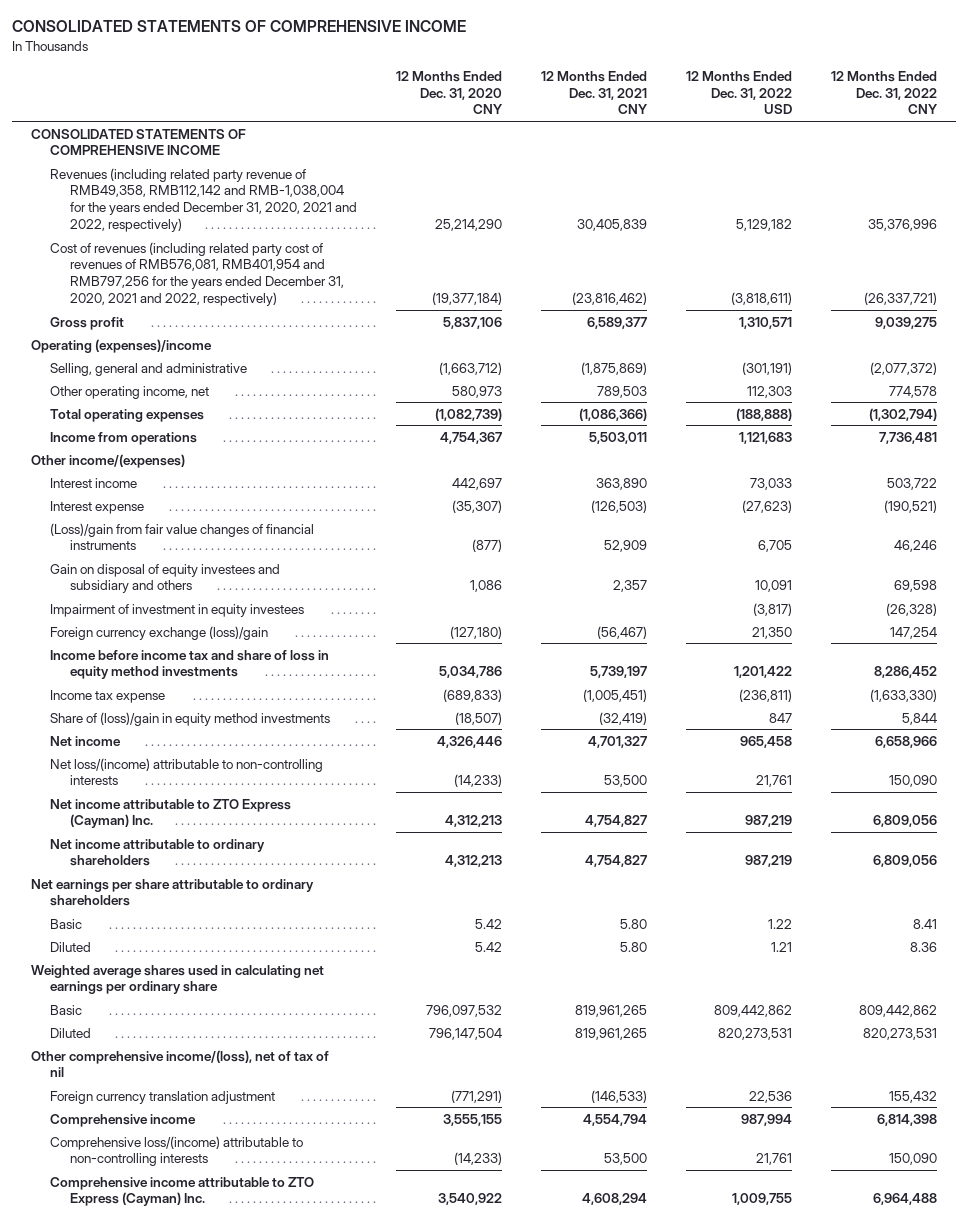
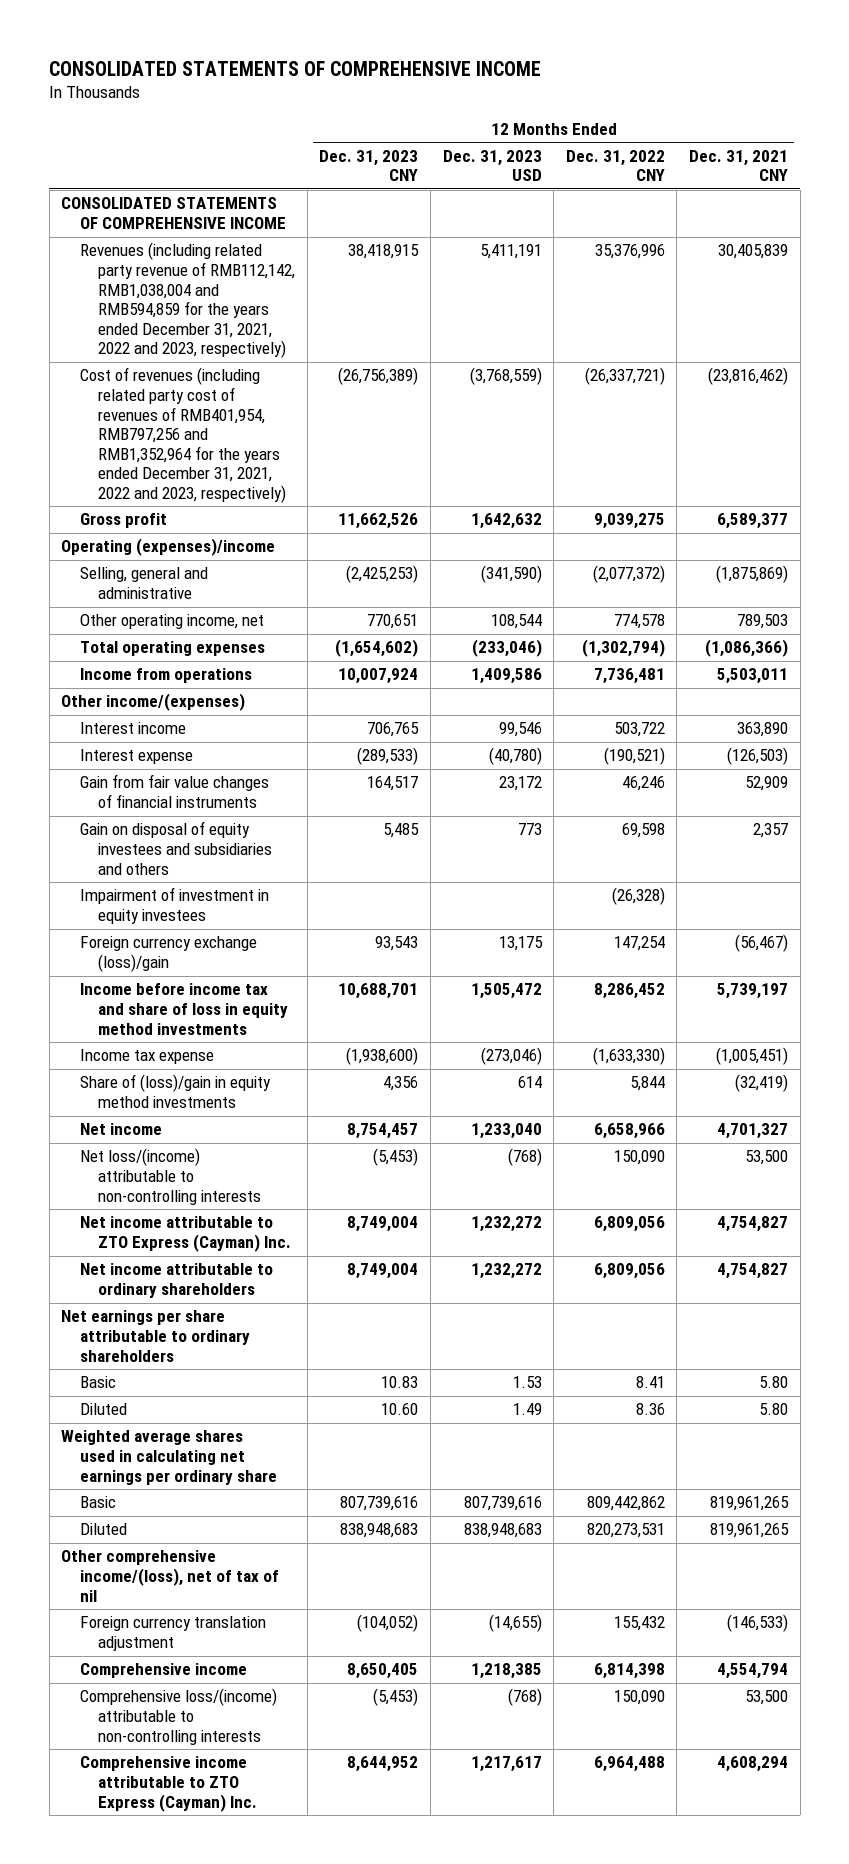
- | 12 Months Ended Dec. 31, 2020 CNY | 12 Months Ended Dec. 31, 2021 CNY | 12 Months Ended Dec. 31, 2022 USD | 12 Months Ended Dec. 31, 2022 CNY
+ | 12 Months Ended Dec. 31, 2023 CNY | 12 Months Ended Dec. 31, 2023 USD | 12 Months Ended Dec. 31, 2022 CNY | 12 Months Ended Dec. 31, 2021 CNY
- Revenues (including related party revenue of RMB49,358, RMB112,142 and RMB-1,038,004 for the years ended December 31, 2020, 2021 and 2022, respectively) | 25,214,290 | 30,405,839 | 5,129,182 | 35,376,996
- Cost of revenues (including related party cost of revenues of RMB576,081, RMB401,954 and RMB797,256 for the years ended December 31, 2020, 2021 and 2022, respectively) | (19,377,184) | (23,816,462) | (3,818,611) | (26,337,721)
+ Revenues (including related party revenue of RMB112,142, RMB1,038,004 and RMB594,859 for the years ended December 31, 2021, 2022 and 2023, respectively) | 38,418,915 | 5,411,191 | 35,376,996 | 30,405,839
+ Cost of revenues (including related party cost of revenues of RMB401,954, RMB797,256 and RMB1,352,964 for the years ended December 31, 2021, 2022 and 2023, respectively) | (26,756,389) | (3,768,559) | (26,337,721) | (23,816,462)
- (Loss)/gain from fair value changes of financial instruments | (877) | 52,909 | 6,705 | 46,246
- Gain on disposal of equity investees and subsidiary and others | 1,086 | 2,357 | 10,091 | 69,598
+ Gain from fair value changes of financial instruments | 164,517 | 23,172 | 46,246 | 52,909
+ Gain on disposal of equity investees and subsidiaries and others | 5,485 | 773 | 69,598 | 2,357

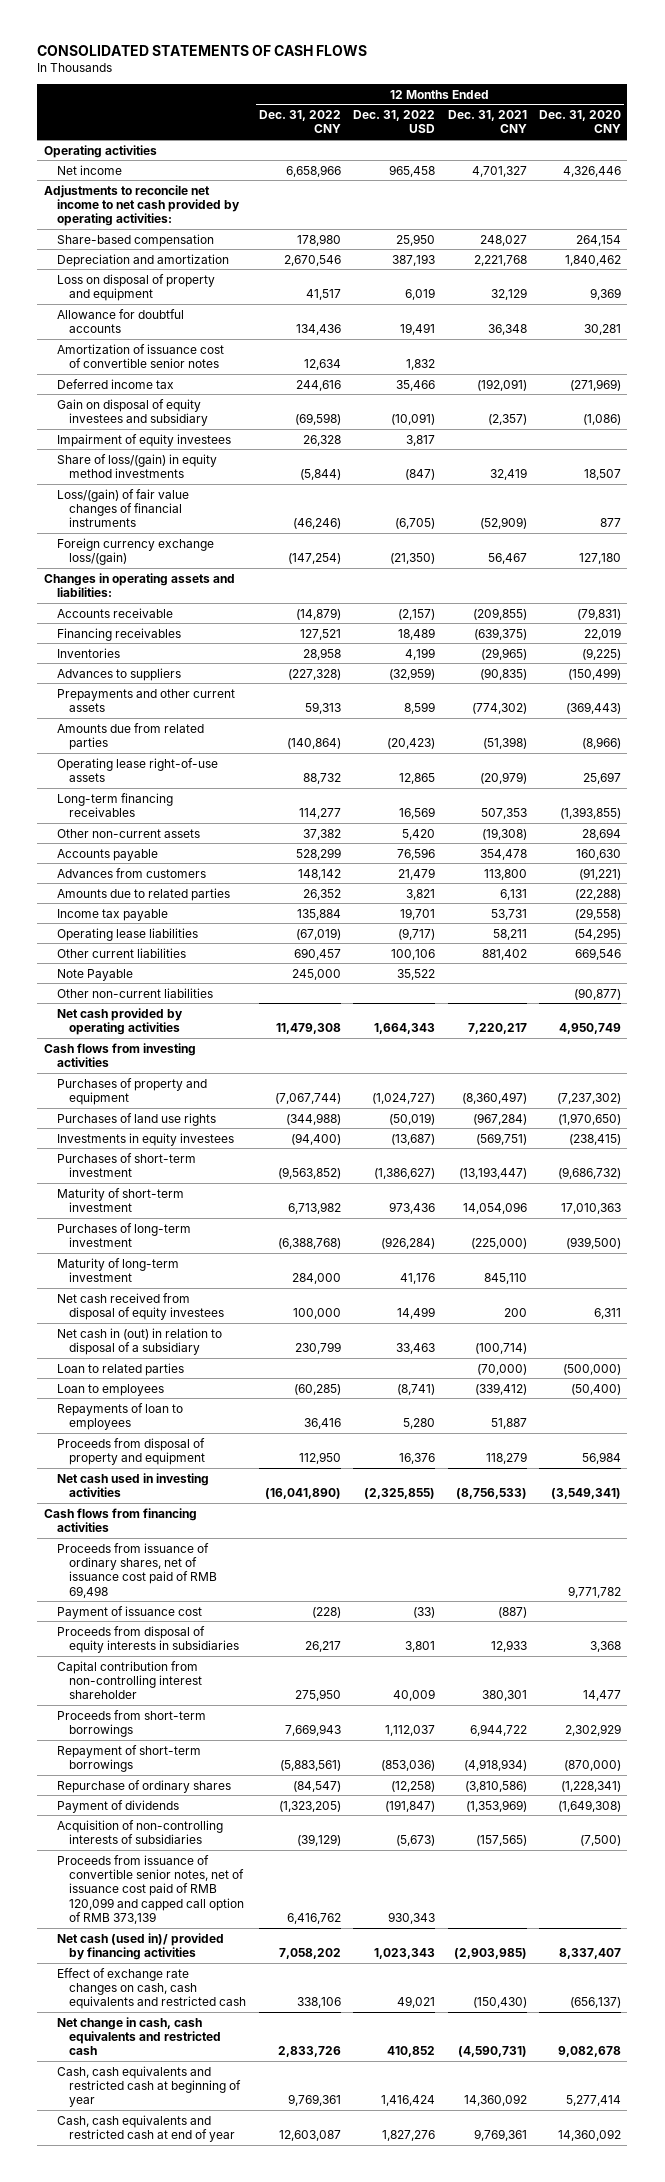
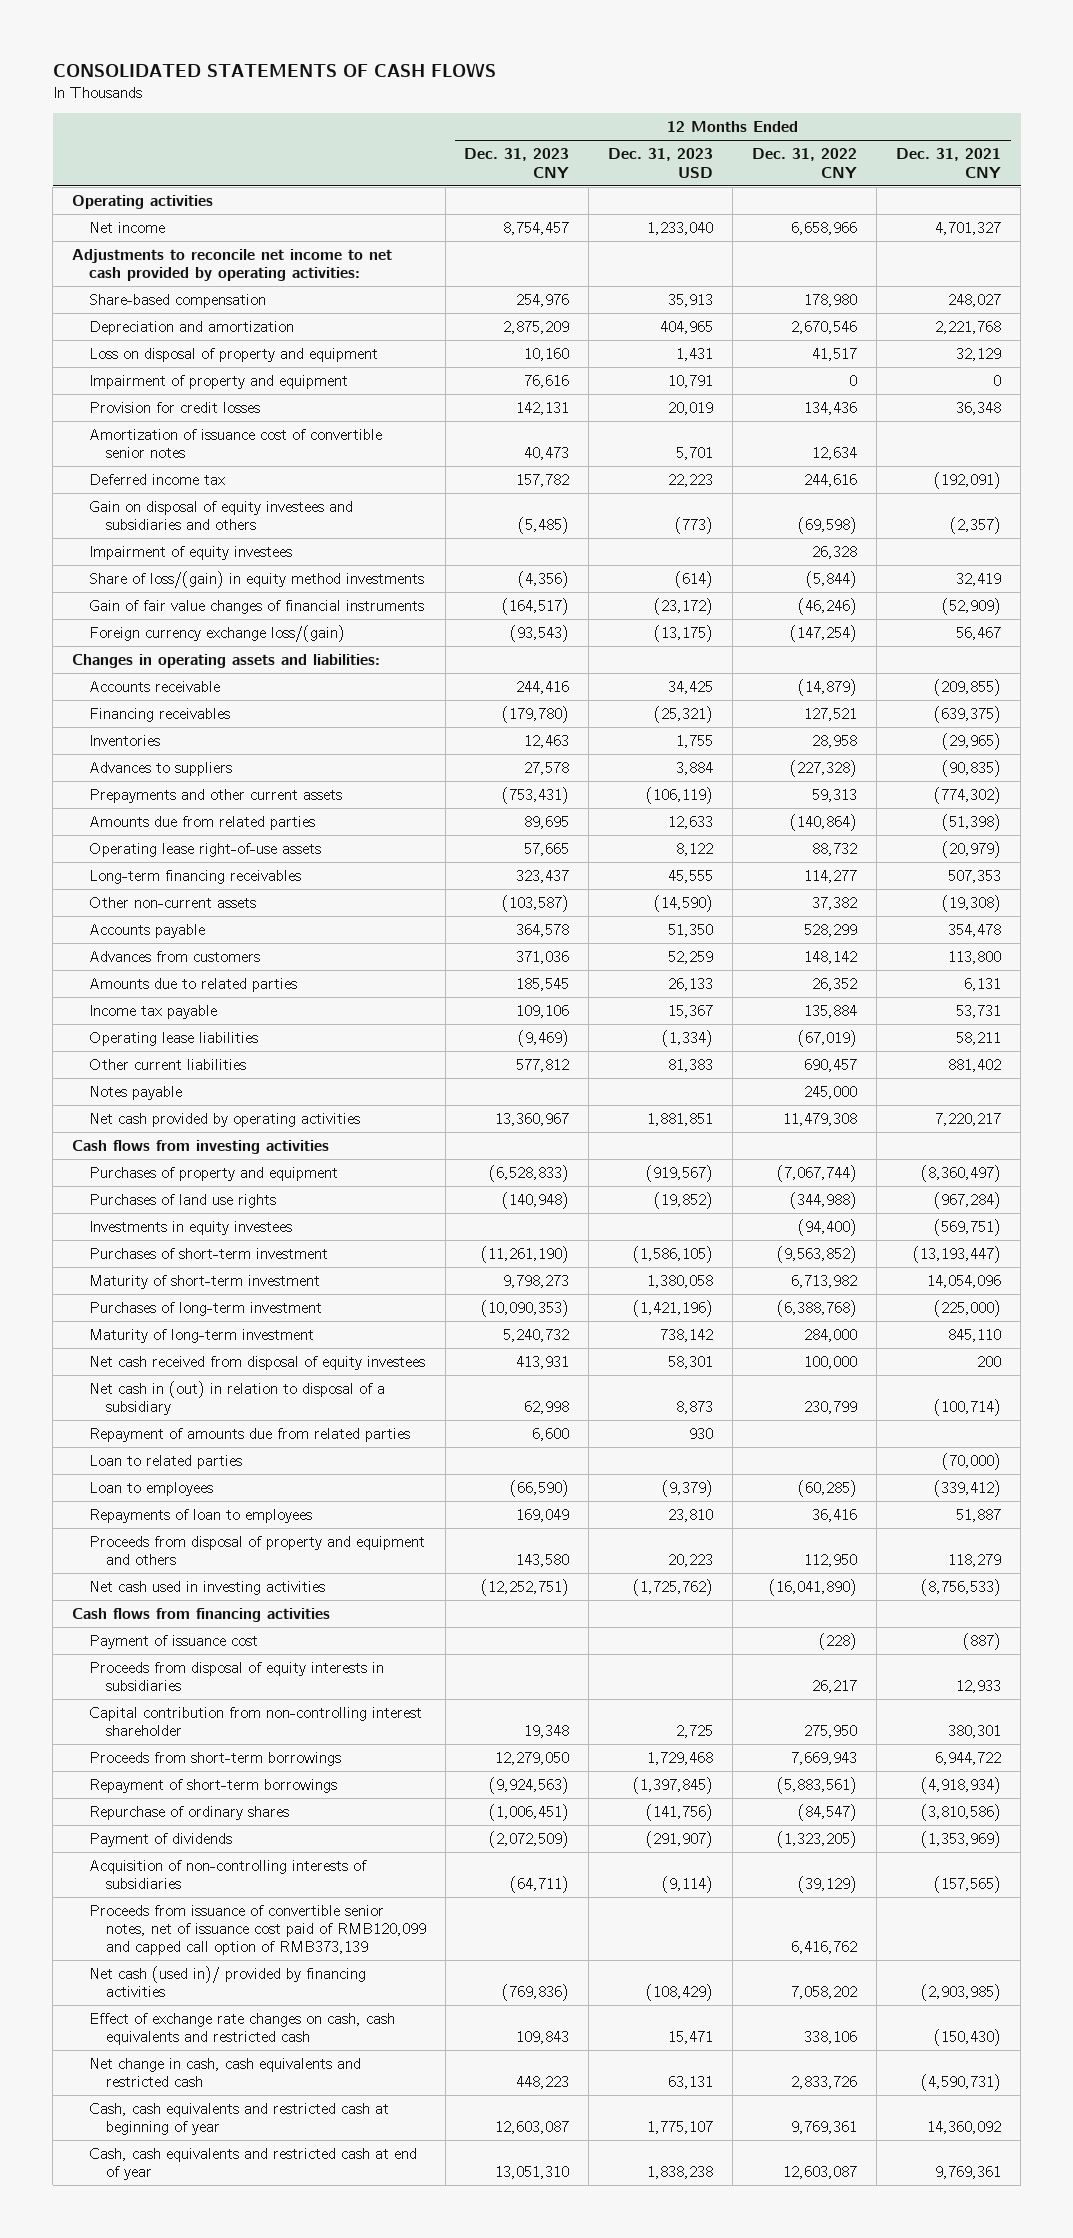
- | 12 Months Ended Dec. 31, 2022 CNY | 12 Months Ended Dec. 31, 2022 USD | 12 Months Ended Dec. 31, 2021 CNY | 12 Months Ended Dec. 31, 2020 CNY
+ | 12 Months Ended Dec. 31, 2023 CNY | 12 Months Ended Dec. 31, 2023 USD | 12 Months Ended Dec. 31, 2022 CNY | 12 Months Ended Dec. 31, 2021 CNY
- Allowance for doubtful accounts | 134,436 | 19,491 | 36,348 | 30,281
+ Impairment of property and equipment | 76,616 | 10,791 | 0 | 0
+ Provision for credit losses | 142,131 | 20,019 | 134,436 | 36,348
- Gain on disposal of equity investees and subsidiary | (69,598) | (10,091) | (2,357) | (1,086)
+ Gain on disposal of equity investees and subsidiaries and others | (5,485) | (773) | (69,598) | (2,357)
- Loss/(gain) of fair value changes of financial instruments | (46,246) | (6,705) | (52,909) | 877
+ Gain of fair value changes of financial instruments | (164,517) | (23,172) | (46,246) | (52,909)
- Note Payable | 245,000 | 35,522 | |
- Other non-current liabilities | | | | (90,877)
+ Notes payable | | | 245,000 |
+ Repayment of amounts due from related parties | 6,600 | 930 | |
- Proceeds from disposal of property and equipment | 112,950 | 16,376 | 118,279 | 56,984
+ Proceeds from disposal of property and equipment and others | 143,580 | 20,223 | 112,950 | 118,279
- Proceeds from issuance of ordinary shares, net of issuance cost paid of RMB 69,498 | | | | 9,771,782
- Proceeds from issuance of convertible senior notes, net of issuance cost paid of RMB 120,099 and capped call option of RMB 373,139 | 6,416,762 | 930,343 | |
+ Proceeds from issuance of convertible senior notes, net of issuance cost paid of RMB120,099 and capped call option of RMB373,139 | | | 6,416,762 |

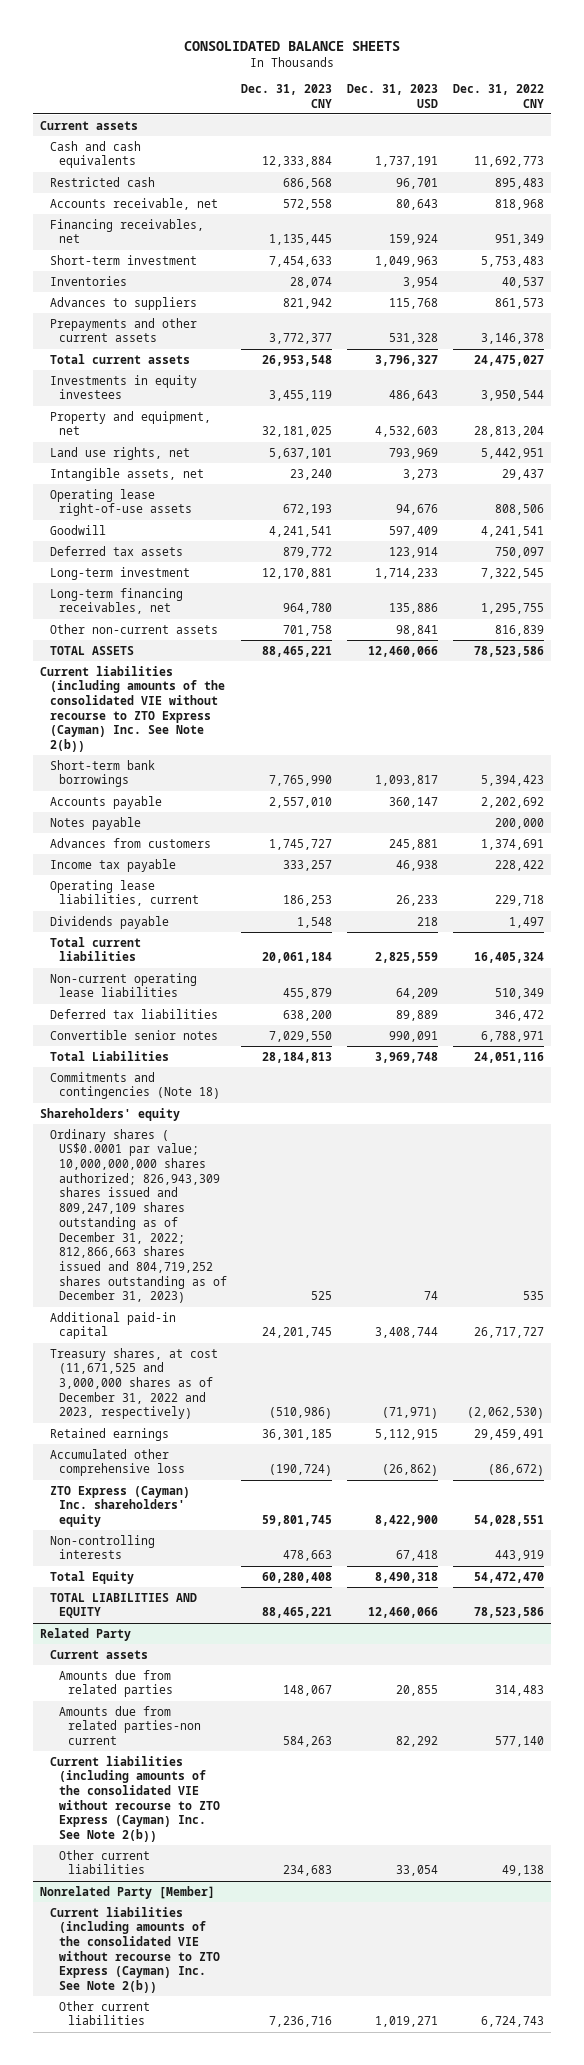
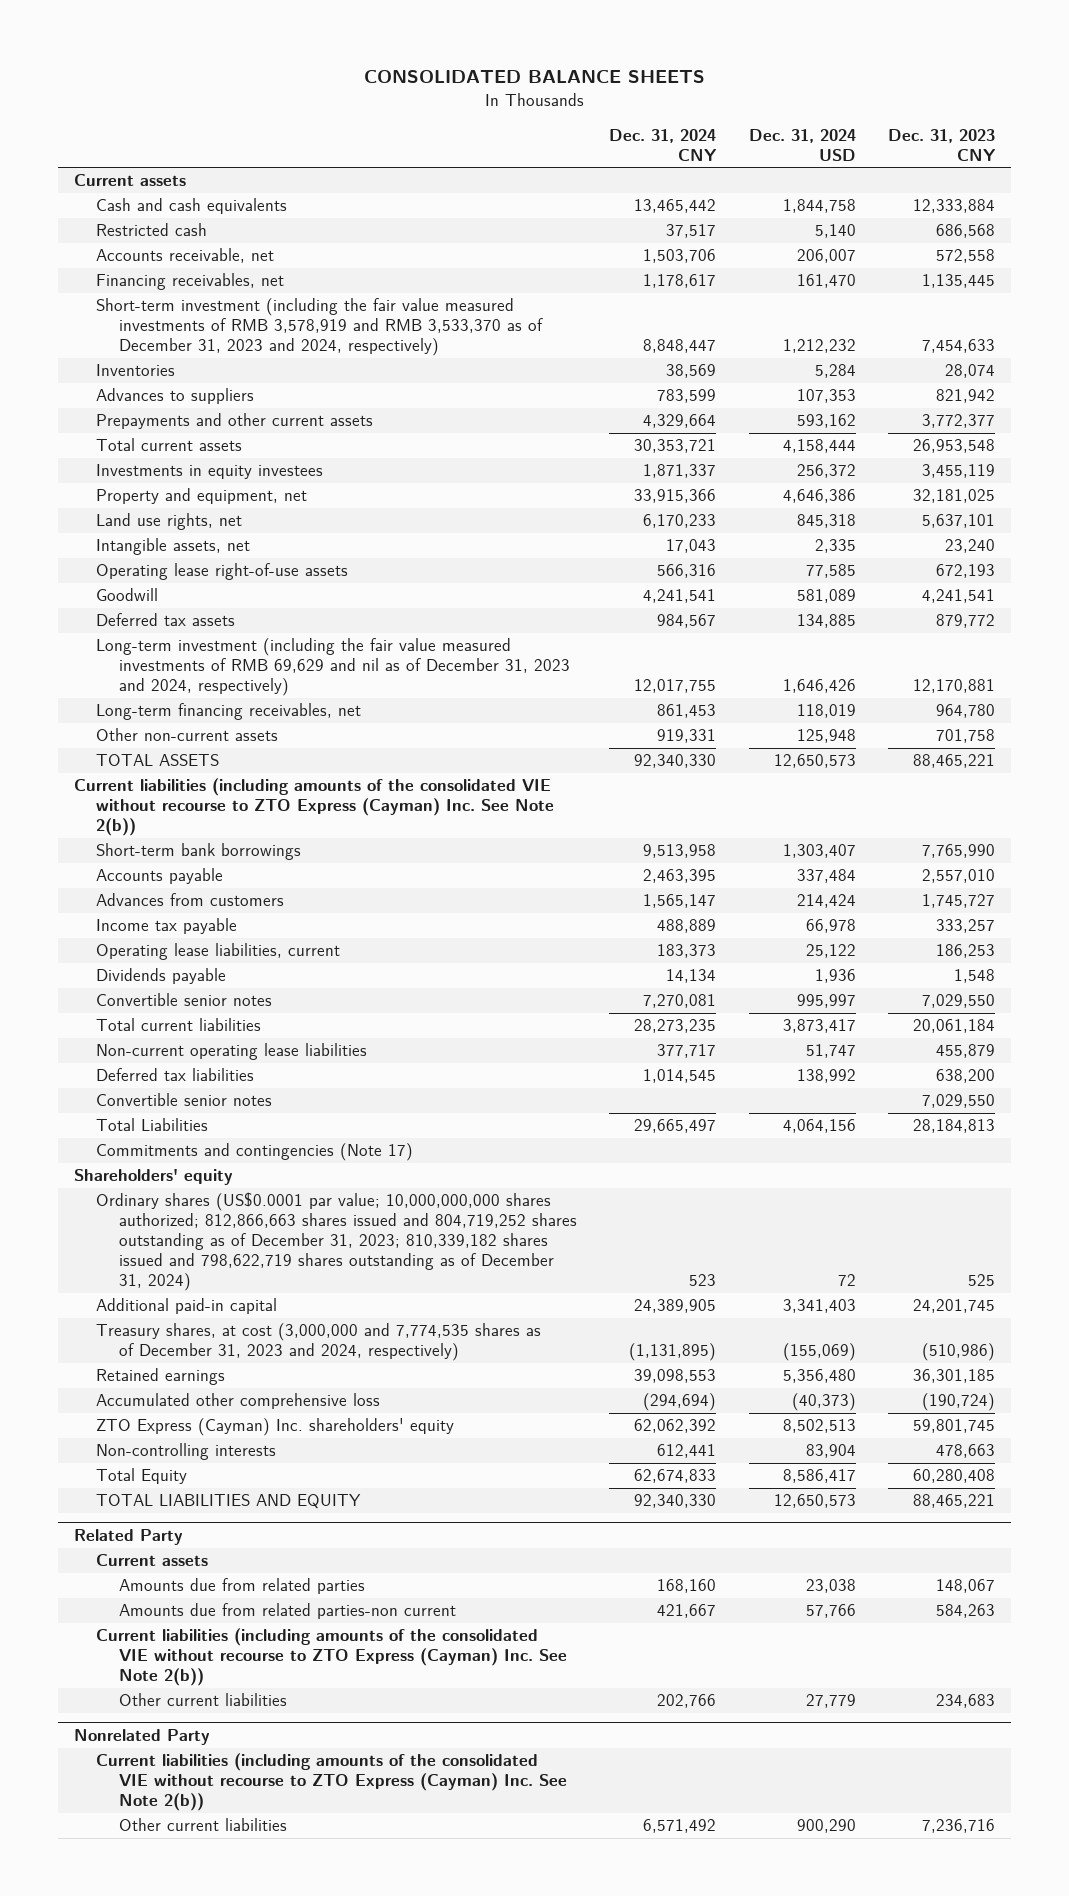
- | Dec. 31, 2023 CNY | Dec. 31, 2023 USD | Dec. 31, 2022 CNY
+ | Dec. 31, 2024 CNY | Dec. 31, 2024 USD | Dec. 31, 2023 CNY
- Short-term investment | 7,454,633 | 1,049,963 | 5,753,483
+ Short-term investment (including the fair value measured investments of RMB 3,578,919 and RMB 3,533,370 as of December 31, 2023 and 2024, respectively) | 8,848,447 | 1,212,232 | 7,454,633
- Long-term investment | 12,170,881 | 1,714,233 | 7,322,545
+ Long-term investment (including the fair value measured investments of RMB 69,629 and nil as of December 31, 2023 and 2024, respectively) | 12,017,755 | 1,646,426 | 12,170,881
- Notes payable | | | 200,000
+ Convertible senior notes | 7,270,081 | 995,997 | 7,029,550
- Commitments and contingencies (Note 18)
+ Commitments and contingencies (Note 17)
- Ordinary shares ( US$0.0001 par value; 10,000,000,000 shares authorized; 826,943,309 shares issued and 809,247,109 shares outstanding as of December 31, 2022; 812,866,663 shares issued and 804,719,252 shares outstanding as of December 31, 2023) | 525 | 74 | 535
+ Ordinary shares (US$0.0001 par value; 10,000,000,000 shares authorized; 812,866,663 shares issued and 804,719,252 shares outstanding as of December 31, 2023; 810,339,182 shares issued and 798,622,719 shares outstanding as of December 31, 2024) | 523 | 72 | 525
- Treasury shares, at cost (11,671,525 and 3,000,000 shares as of December 31, 2022 and 2023, respectively) | (510,986) | (71,971) | (2,062,530)
+ Treasury shares, at cost (3,000,000 and 7,774,535 shares as of December 31, 2023 and 2024, respectively) | (1,131,895) | (155,069) | (510,986)
- Nonrelated Party [Member]
+ Nonrelated Party

